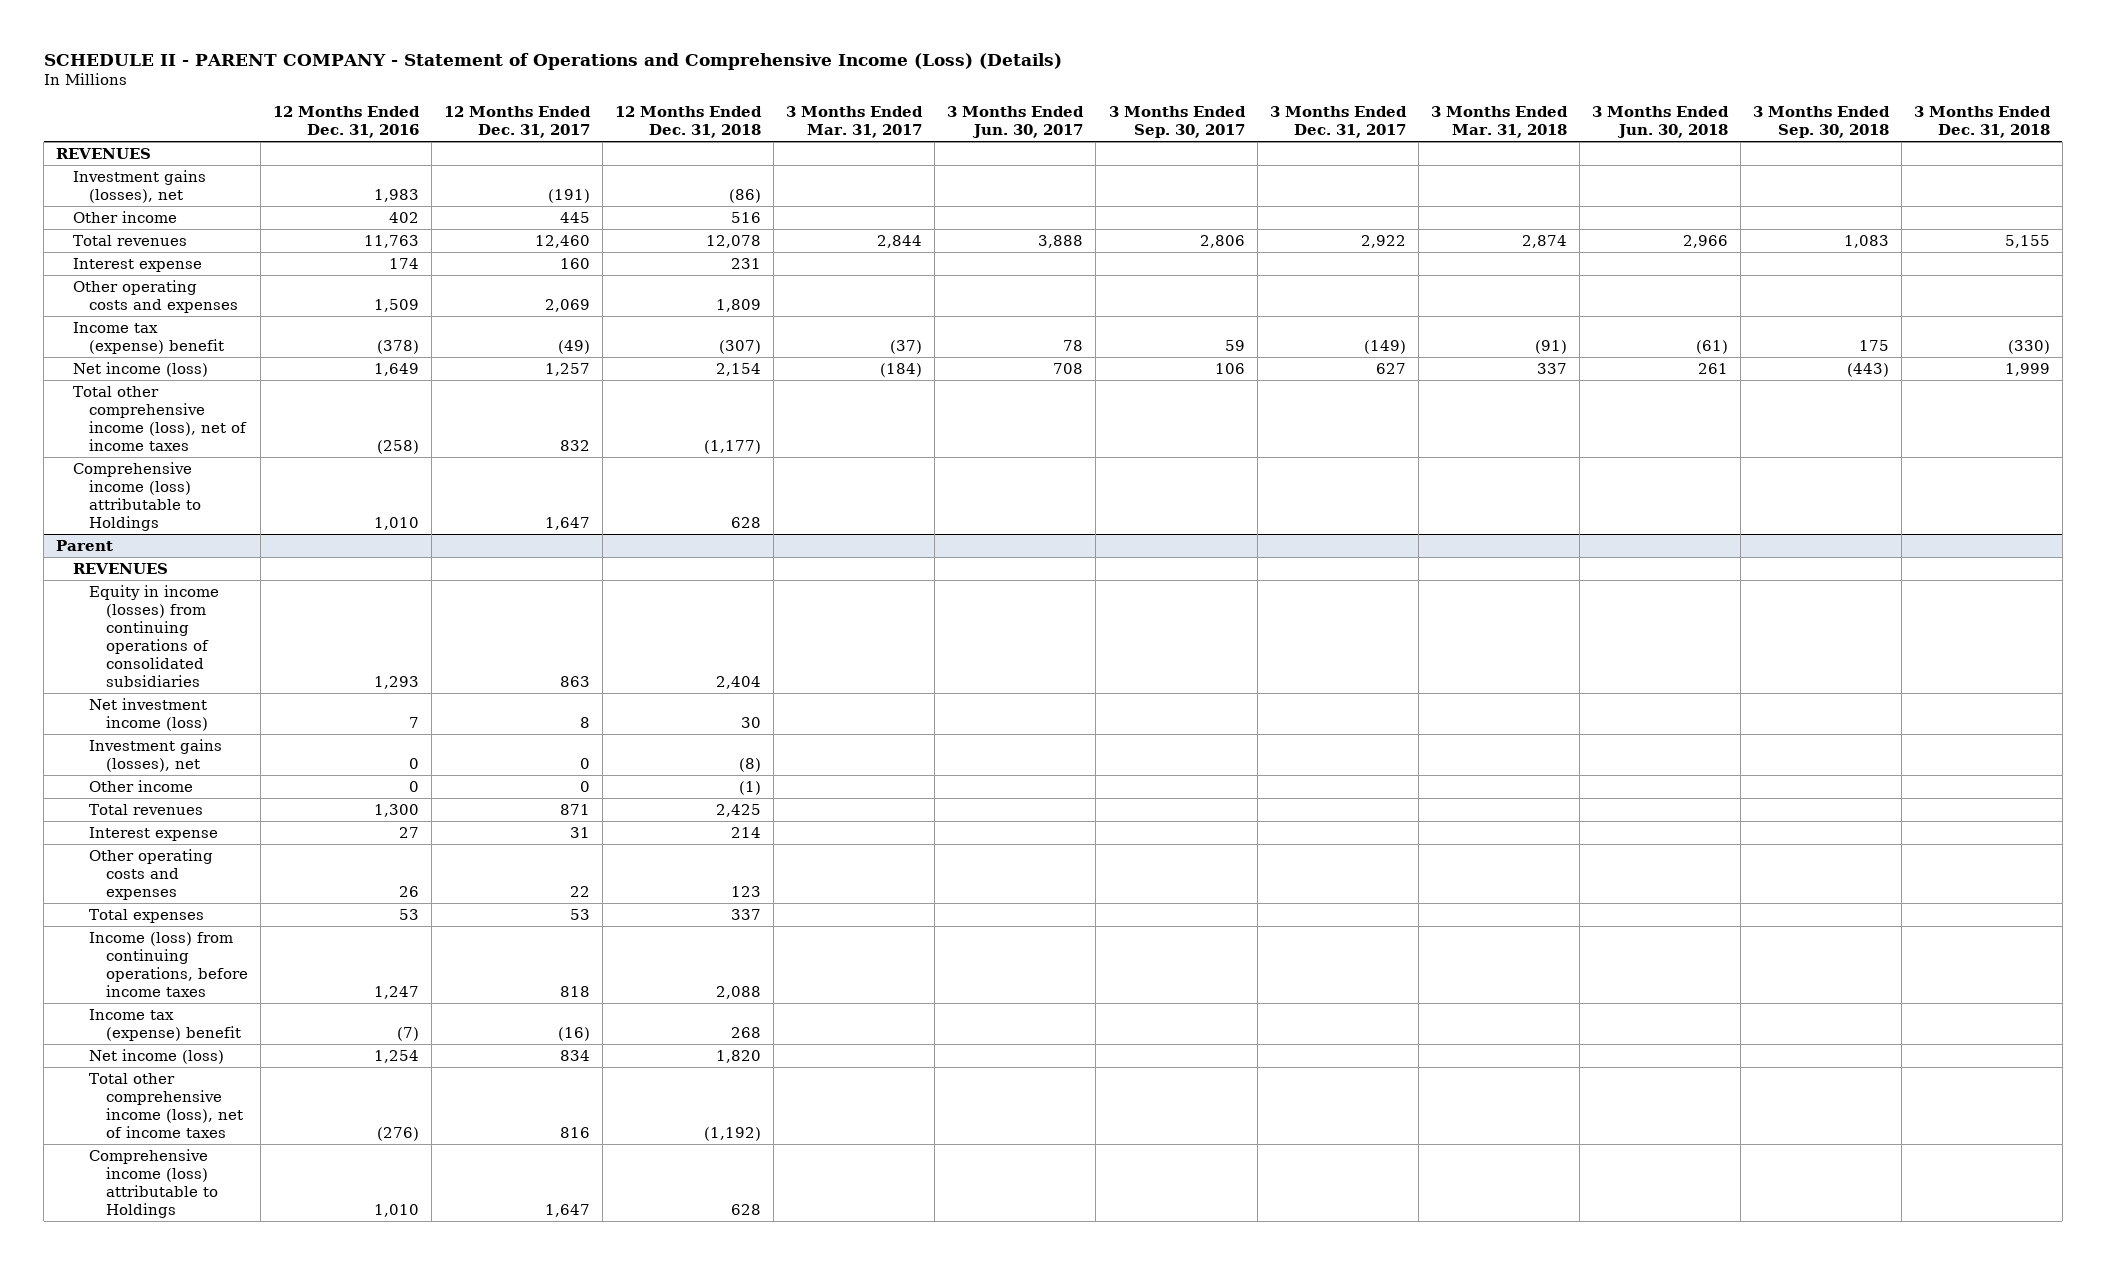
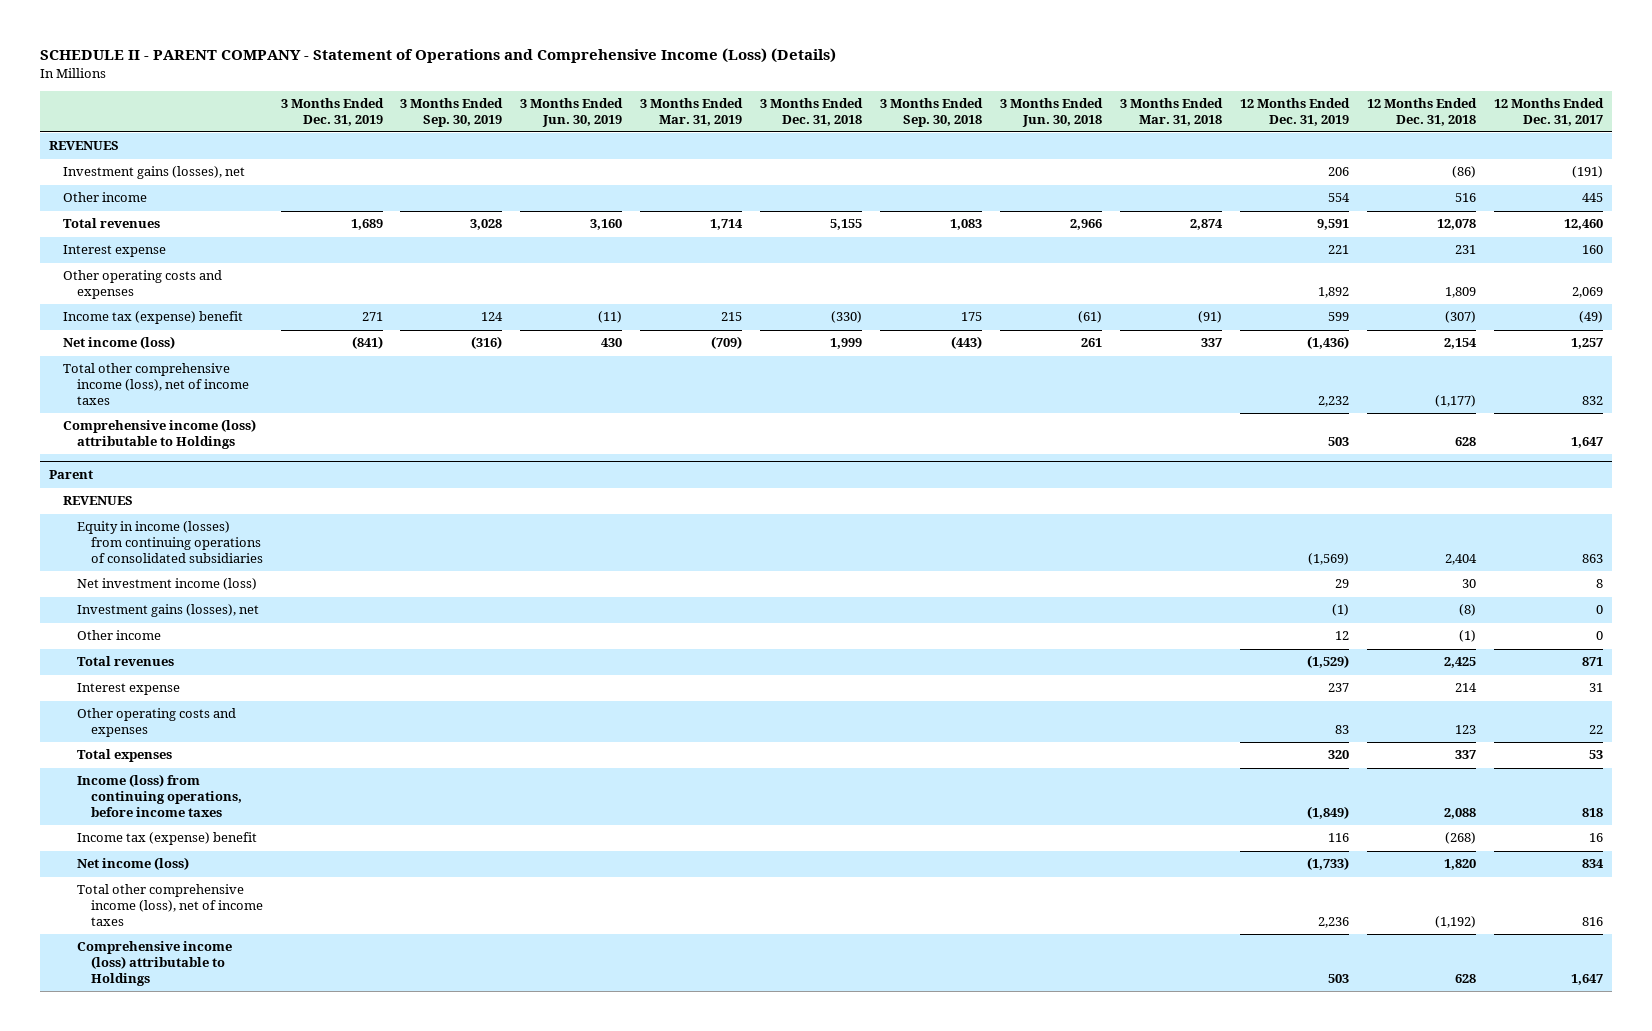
- | 12 Months Ended Dec. 31, 2016 | 12 Months Ended Dec. 31, 2017 | 12 Months Ended Dec. 31, 2018 | 3 Months Ended Mar. 31, 2017 | 3 Months Ended Jun. 30, 2017 | 3 Months Ended Sep. 30, 2017 | 3 Months Ended Dec. 31, 2017 | 3 Months Ended Mar. 31, 2018 | 3 Months Ended Jun. 30, 2018 | 3 Months Ended Sep. 30, 2018 | 3 Months Ended Dec. 31, 2018
+ | 3 Months Ended Dec. 31, 2019 | 3 Months Ended Sep. 30, 2019 | 3 Months Ended Jun. 30, 2019 | 3 Months Ended Mar. 31, 2019 | 3 Months Ended Dec. 31, 2018 | 3 Months Ended Sep. 30, 2018 | 3 Months Ended Jun. 30, 2018 | 3 Months Ended Mar. 31, 2018 | 12 Months Ended Dec. 31, 2019 | 12 Months Ended Dec. 31, 2018 | 12 Months Ended Dec. 31, 2017
@ Parent
- Income tax (expense) benefit | (7) | (16) | 268 | | | | | | | |
+ Income tax (expense) benefit | | | | | | | | | 116 | (268) | 16

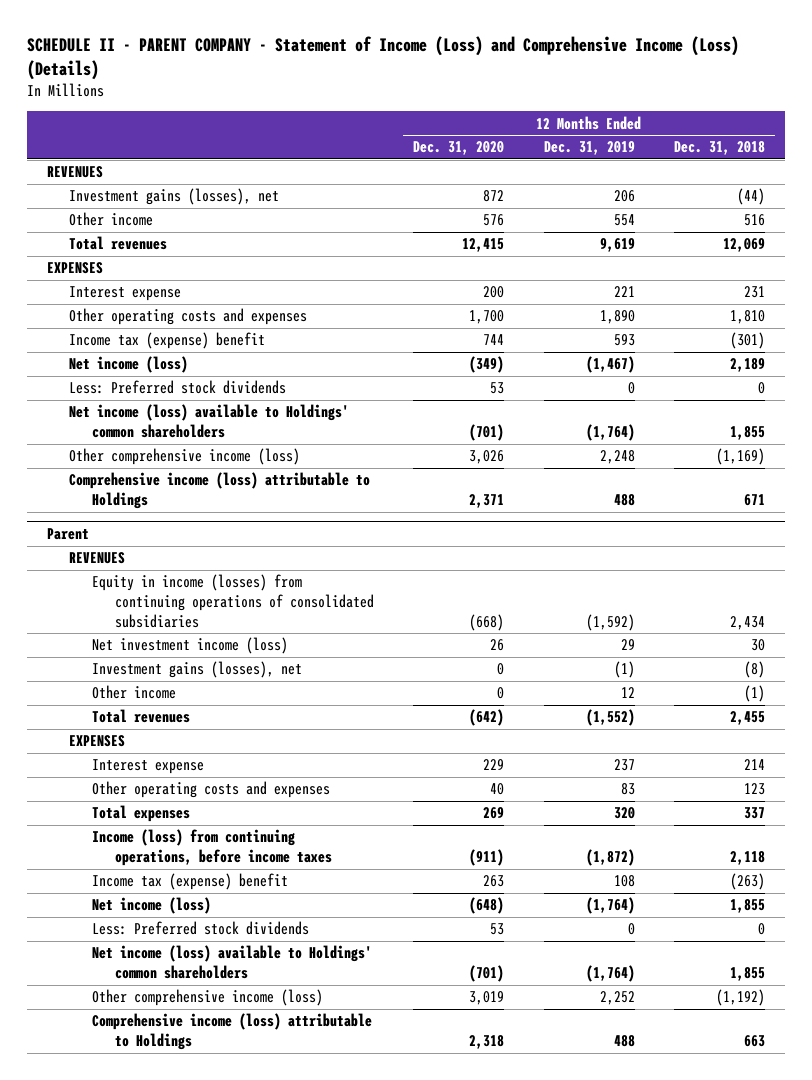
- SCHEDULE II - PARENT COMPANY - Statement of Operations and Comprehensive Income (Loss) (Details)
+ SCHEDULE II - PARENT COMPANY - Statement of Income (Loss) and Comprehensive Income (Loss) (Details)
- | 3 Months Ended Dec. 31, 2019 | 3 Months Ended Sep. 30, 2019 | 3 Months Ended Jun. 30, 2019 | 3 Months Ended Mar. 31, 2019 | 3 Months Ended Dec. 31, 2018 | 3 Months Ended Sep. 30, 2018 | 3 Months Ended Jun. 30, 2018 | 3 Months Ended Mar. 31, 2018 | 12 Months Ended Dec. 31, 2019 | 12 Months Ended Dec. 31, 2018 | 12 Months Ended Dec. 31, 2017
+ | 12 Months Ended Dec. 31, 2020 | 12 Months Ended Dec. 31, 2019 | 12 Months Ended Dec. 31, 2018
- Investment gains (losses), net | | | | | | | | | 206 | (86) | (191)
+ Investment gains (losses), net | 872 | 206 | (44)
- Total revenues | 1,689 | 3,028 | 3,160 | 1,714 | 5,155 | 1,083 | 2,966 | 2,874 | 9,591 | 12,078 | 12,460
+ Total revenues | 12,415 | 9,619 | 12,069
+ EXPENSES
- Other operating costs and expenses | | | | | | | | | 1,892 | 1,809 | 2,069
- Income tax (expense) benefit | 271 | 124 | (11) | 215 | (330) | 175 | (61) | (91) | 599 | (307) | (49)
- Net income (loss) | (841) | (316) | 430 | (709) | 1,999 | (443) | 261 | 337 | (1,436) | 2,154 | 1,257
- Total other comprehensive income (loss), net of income taxes | | | | | | | | | 2,232 | (1,177) | 832
- Comprehensive income (loss) attributable to Holdings | | | | | | | | | 503 | 628 | 1,647
+ Other operating costs and expenses | 1,700 | 1,890 | 1,810
+ Income tax (expense) benefit | 744 | 593 | (301)
+ Net income (loss) | (349) | (1,467) | 2,189
+ Less: Preferred stock dividends | 53 | 0 | 0
+ Net income (loss) available to Holdings' common shareholders | (701) | (1,764) | 1,855
+ Other comprehensive income (loss) | 3,026 | 2,248 | (1,169)
+ Comprehensive income (loss) attributable to Holdings | 2,371 | 488 | 671
@ Parent
- Equity in income (losses) from continuing operations of consolidated subsidiaries | | | | | | | | | (1,569) | 2,404 | 863
+ Equity in income (losses) from continuing operations of consolidated subsidiaries | (668) | (1,592) | 2,434
- Total revenues | | | | | | | | | (1,529) | 2,425 | 871
+ Total revenues | (642) | (1,552) | 2,455
+ EXPENSES
- Income (loss) from continuing operations, before income taxes | | | | | | | | | (1,849) | 2,088 | 818
- Income tax (expense) benefit | | | | | | | | | 116 | (268) | 16
- Net income (loss) | | | | | | | | | (1,733) | 1,820 | 834
- Total other comprehensive income (loss), net of income taxes | | | | | | | | | 2,236 | (1,192) | 816
- Comprehensive income (loss) attributable to Holdings | | | | | | | | | 503 | 628 | 1,647
+ Income (loss) from continuing operations, before income taxes | (911) | (1,872) | 2,118
+ Income tax (expense) benefit | 263 | 108 | (263)
+ Net income (loss) | (648) | (1,764) | 1,855
+ Less: Preferred stock dividends | 53 | 0 | 0
+ Net income (loss) available to Holdings' common shareholders | (701) | (1,764) | 1,855
+ Other comprehensive income (loss) | 3,019 | 2,252 | (1,192)
+ Comprehensive income (loss) attributable to Holdings | 2,318 | 488 | 663

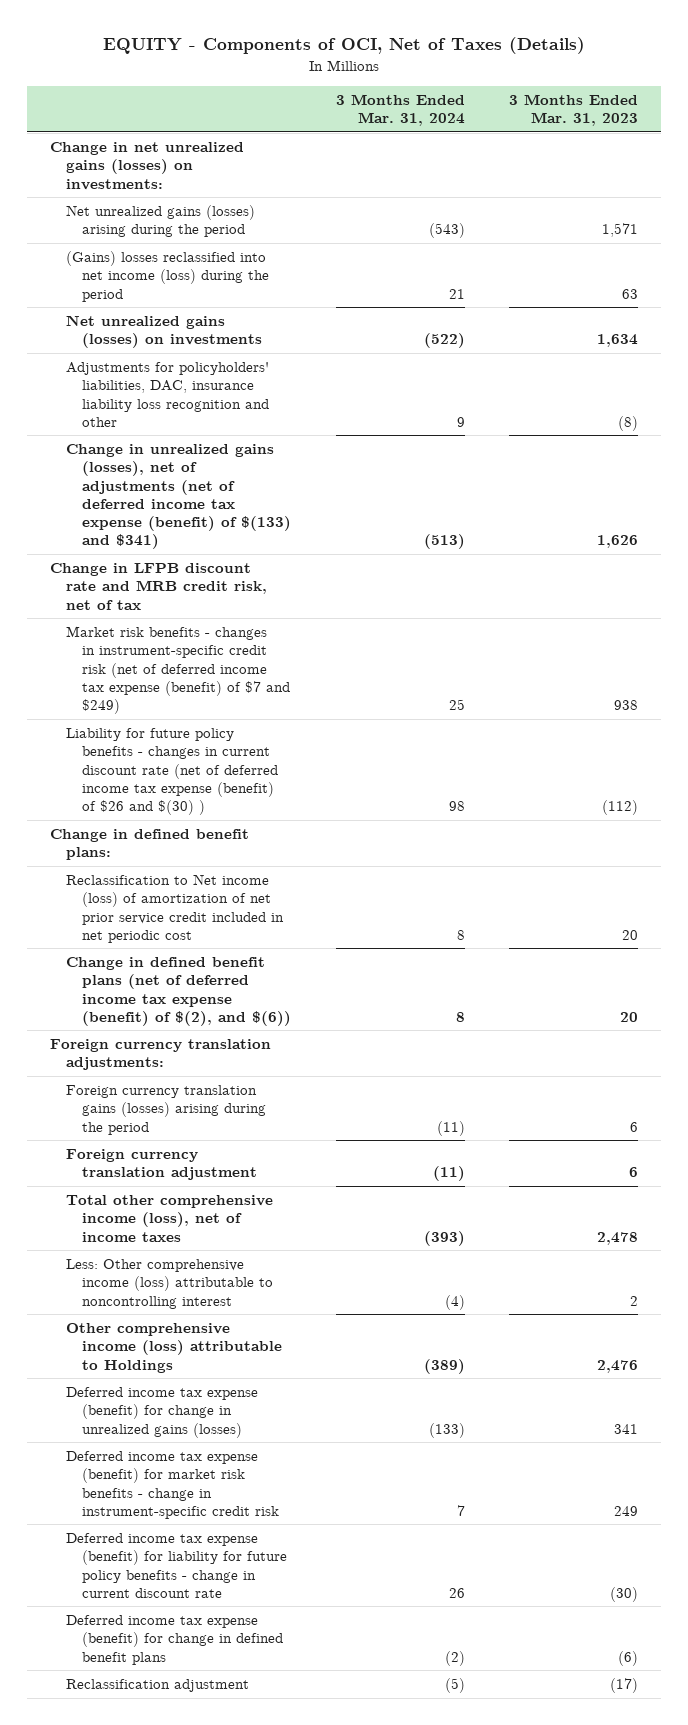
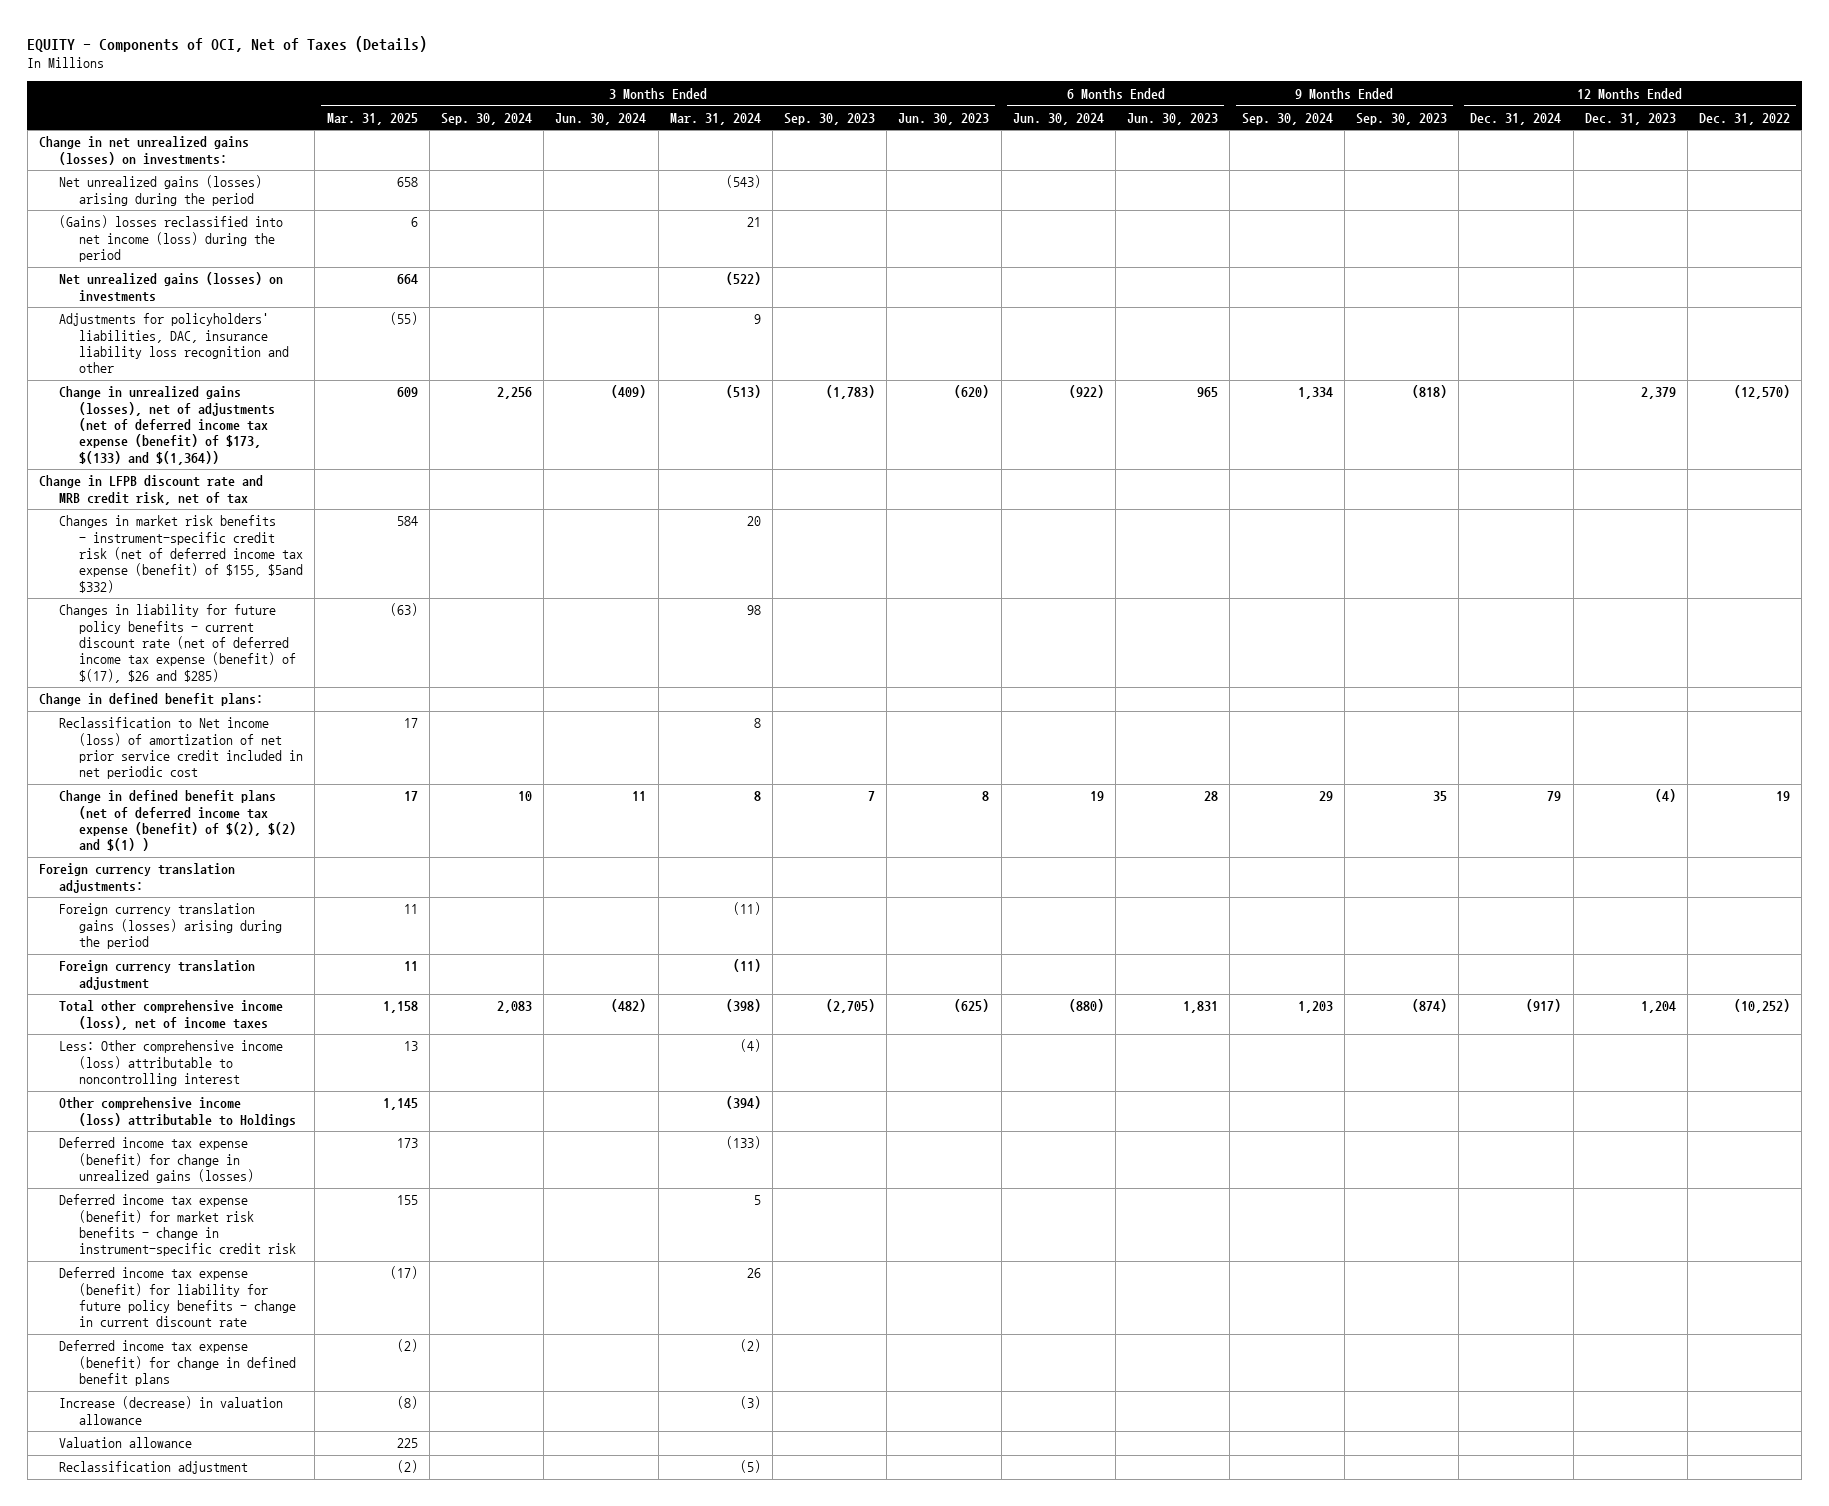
- | 3 Months Ended Mar. 31, 2024 | 3 Months Ended Mar. 31, 2023
+ | 3 Months Ended Mar. 31, 2025 | 3 Months Ended Sep. 30, 2024 | 3 Months Ended Jun. 30, 2024 | 3 Months Ended Mar. 31, 2024 | 3 Months Ended Sep. 30, 2023 | 3 Months Ended Jun. 30, 2023 | 6 Months Ended Jun. 30, 2024 | 6 Months Ended Jun. 30, 2023 | 9 Months Ended Sep. 30, 2024 | 9 Months Ended Sep. 30, 2023 | 12 Months Ended Dec. 31, 2024 | 12 Months Ended Dec. 31, 2023 | 12 Months Ended Dec. 31, 2022
- Change in unrealized gains (losses), net of adjustments (net of deferred income tax expense (benefit) of $(133) and $341) | (513) | 1,626
+ Change in unrealized gains (losses), net of adjustments (net of deferred income tax expense (benefit) of $173, $(133) and $(1,364)) | 609 | 2,256 | (409) | (513) | (1,783) | (620) | (922) | 965 | 1,334 | (818) | | 2,379 | (12,570)
- Market risk benefits - changes in instrument-specific credit risk (net of deferred income tax expense (benefit) of $7 and $249) | 25 | 938
- Liability for future policy benefits - changes in current discount rate (net of deferred income tax expense (benefit) of $26 and $(30) ) | 98 | (112)
+ Changes in market risk benefits - instrument-specific credit risk (net of deferred income tax expense (benefit) of $155, $5and $332) | 584 | | | 20 | | | | | | | | |
+ Changes in liability for future policy benefits - current discount rate (net of deferred income tax expense (benefit) of $(17), $26 and $285) | (63) | | | 98 | | | | | | | | |
- Change in defined benefit plans (net of deferred income tax expense (benefit) of $(2), and $(6)) | 8 | 20
+ Change in defined benefit plans (net of deferred income tax expense (benefit) of $(2), $(2) and $(1) ) | 17 | 10 | 11 | 8 | 7 | 8 | 19 | 28 | 29 | 35 | 79 | (4) | 19
- Total other comprehensive income (loss), net of income taxes | (393) | 2,478
+ Total other comprehensive income (loss), net of income taxes | 1,158 | 2,083 | (482) | (398) | (2,705) | (625) | (880) | 1,831 | 1,203 | (874) | (917) | 1,204 | (10,252)
- Other comprehensive income (loss) attributable to Holdings | (389) | 2,476
+ Other comprehensive income (loss) attributable to Holdings | 1,145 | | | (394) | | | | | | | | |
- Deferred income tax expense (benefit) for market risk benefits - change in instrument-specific credit risk | 7 | 249
+ Deferred income tax expense (benefit) for market risk benefits - change in instrument-specific credit risk | 155 | | | 5 | | | | | | | | |
+ Increase (decrease) in valuation allowance | (8) | | | (3) | | | | | | | | |
+ Valuation allowance | 225 | | | | | | | | | | | |

